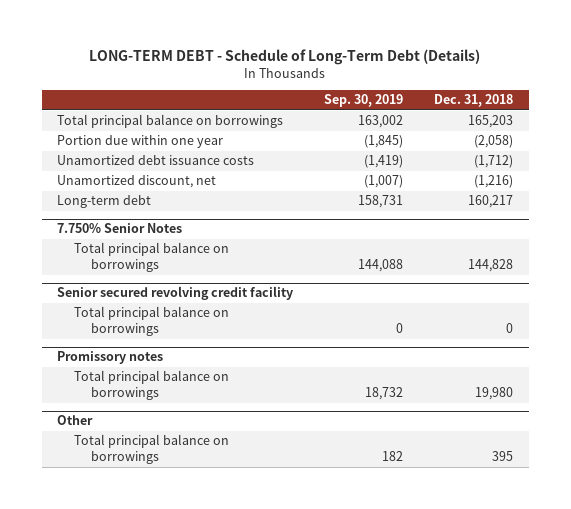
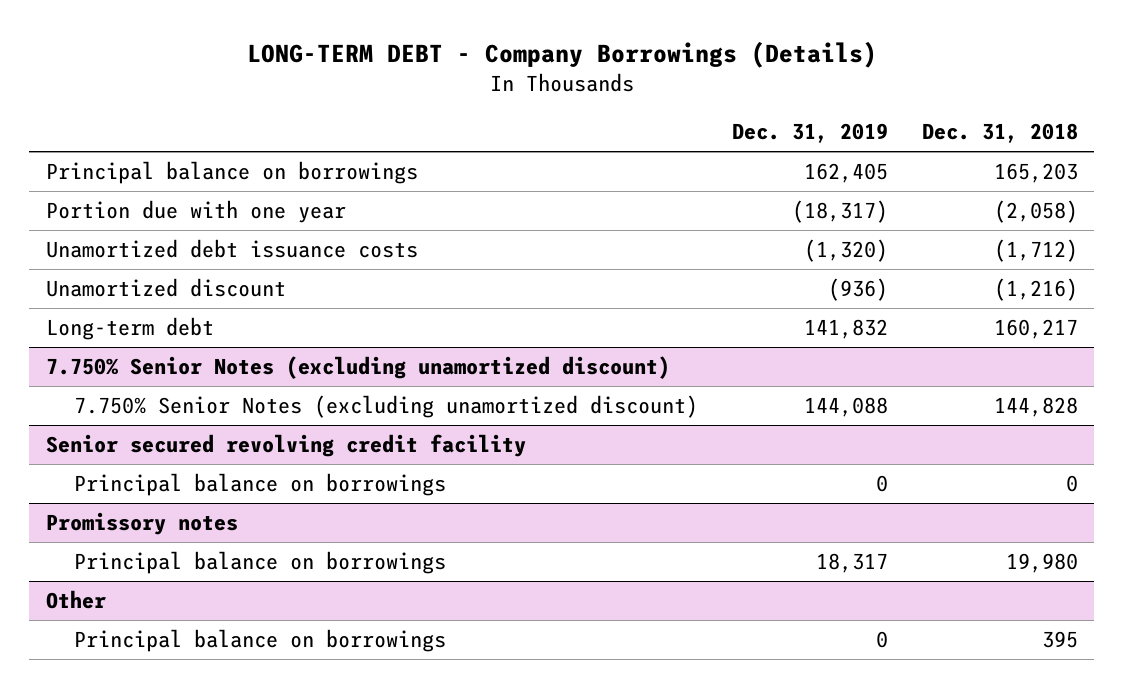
- LONG-TERM DEBT - Schedule of Long-Term Debt (Details)
+ LONG-TERM DEBT - Company Borrowings (Details)
- | Sep. 30, 2019 | Dec. 31, 2018
+ | Dec. 31, 2019 | Dec. 31, 2018
- Total principal balance on borrowings | 163,002 | 165,203
- Portion due within one year | (1,845) | (2,058)
+ Principal balance on borrowings | 162,405 | 165,203
+ Portion due with one year | (18,317) | (2,058)
- Unamortized discount, net | (1,007) | (1,216)
+ Unamortized discount | (936) | (1,216)
- 7.750% Senior Notes
- Total principal balance on borrowings | 144,088 | 144,828
+ 7.750% Senior Notes (excluding unamortized discount)
+ 7.750% Senior Notes (excluding unamortized discount) | 144,088 | 144,828
@ Senior secured revolving credit facility
- Total principal balance on borrowings | 0 | 0
+ Principal balance on borrowings | 0 | 0
@ Promissory notes
- Total principal balance on borrowings | 18,732 | 19,980
+ Principal balance on borrowings | 18,317 | 19,980
@ Other
- Total principal balance on borrowings | 182 | 395
+ Principal balance on borrowings | 0 | 395

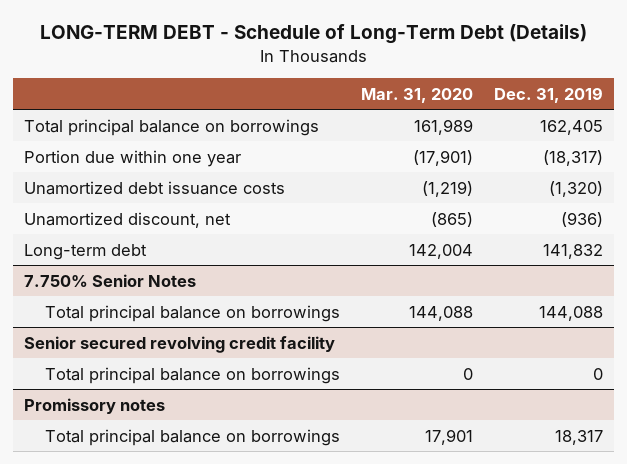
- LONG-TERM DEBT - Company Borrowings (Details)
+ LONG-TERM DEBT - Schedule of Long-Term Debt (Details)
- | Dec. 31, 2019 | Dec. 31, 2018
+ | Mar. 31, 2020 | Dec. 31, 2019
- Principal balance on borrowings | 162,405 | 165,203
- Portion due with one year | (18,317) | (2,058)
+ Total principal balance on borrowings | 161,989 | 162,405
+ Portion due within one year | (17,901) | (18,317)
- Unamortized discount | (936) | (1,216)
+ Unamortized discount, net | (865) | (936)
- 7.750% Senior Notes (excluding unamortized discount)
- 7.750% Senior Notes (excluding unamortized discount) | 144,088 | 144,828
+ 7.750% Senior Notes
+ Total principal balance on borrowings | 144,088 | 144,088
@ Senior secured revolving credit facility
- Principal balance on borrowings | 0 | 0
+ Total principal balance on borrowings | 0 | 0
@ Promissory notes
- Principal balance on borrowings | 18,317 | 19,980
- Other
- Principal balance on borrowings | 0 | 395
@ Promissory notes
+ Total principal balance on borrowings | 17,901 | 18,317

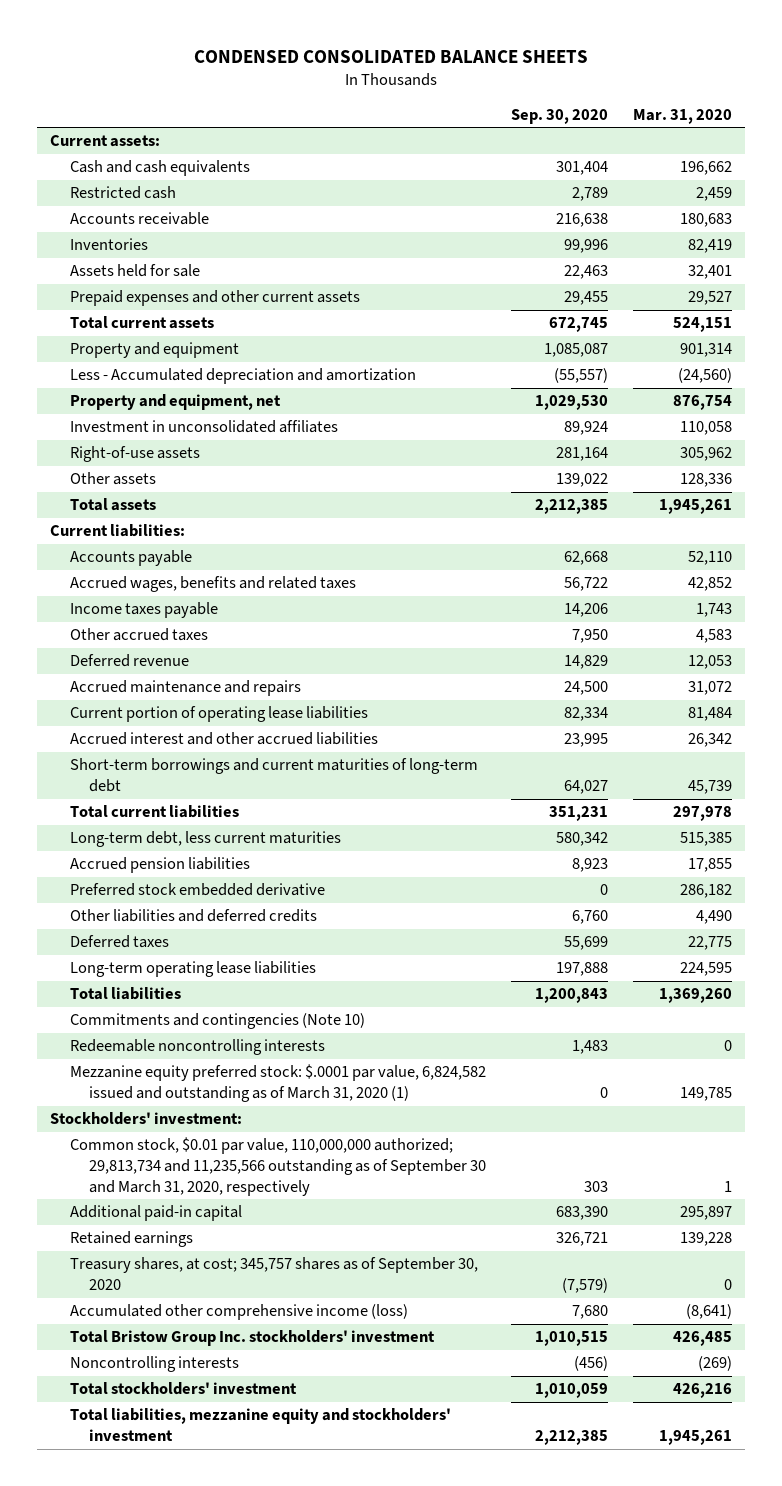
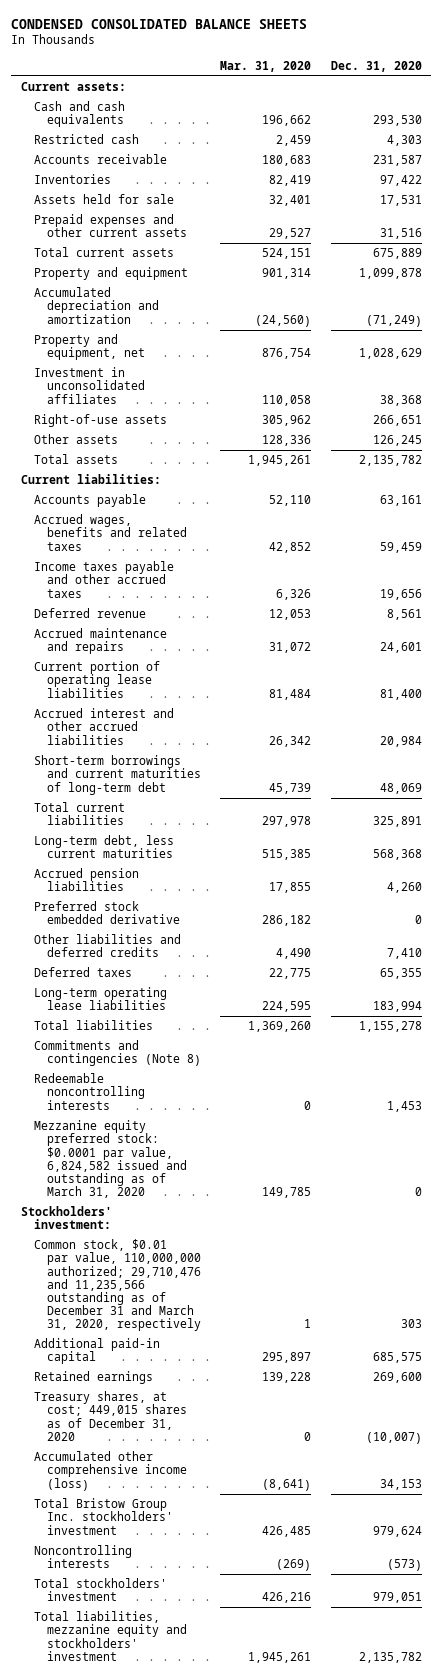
- | Sep. 30, 2020 | Mar. 31, 2020
+ | Mar. 31, 2020 | Dec. 31, 2020
- Less - Accumulated depreciation and amortization | (55,557) | (24,560)
+ Accumulated depreciation and amortization | (24,560) | (71,249)
- Income taxes payable | 14,206 | 1,743
- Other accrued taxes | 7,950 | 4,583
+ Income taxes payable and other accrued taxes | 6,326 | 19,656
- Commitments and contingencies (Note 10)
+ Commitments and contingencies (Note 8)
- Mezzanine equity preferred stock: $.0001 par value, 6,824,582 issued and outstanding as of March 31, 2020 (1) | 0 | 149,785
+ Mezzanine equity preferred stock: $0.0001 par value, 6,824,582 issued and outstanding as of March 31, 2020 | 149,785 | 0
- Common stock, $0.01 par value, 110,000,000 authorized; 29,813,734 and 11,235,566 outstanding as of September 30 and March 31, 2020, respectively | 303 | 1
+ Common stock, $0.01 par value, 110,000,000 authorized; 29,710,476 and 11,235,566 outstanding as of December 31 and March 31, 2020, respectively | 1 | 303
- Treasury shares, at cost; 345,757 shares as of September 30, 2020 | (7,579) | 0
+ Treasury shares, at cost; 449,015 shares as of December 31, 2020 | 0 | (10,007)

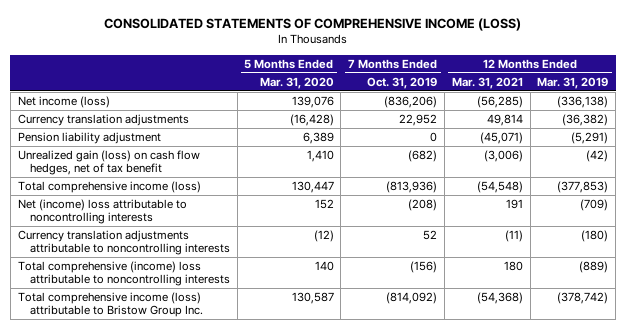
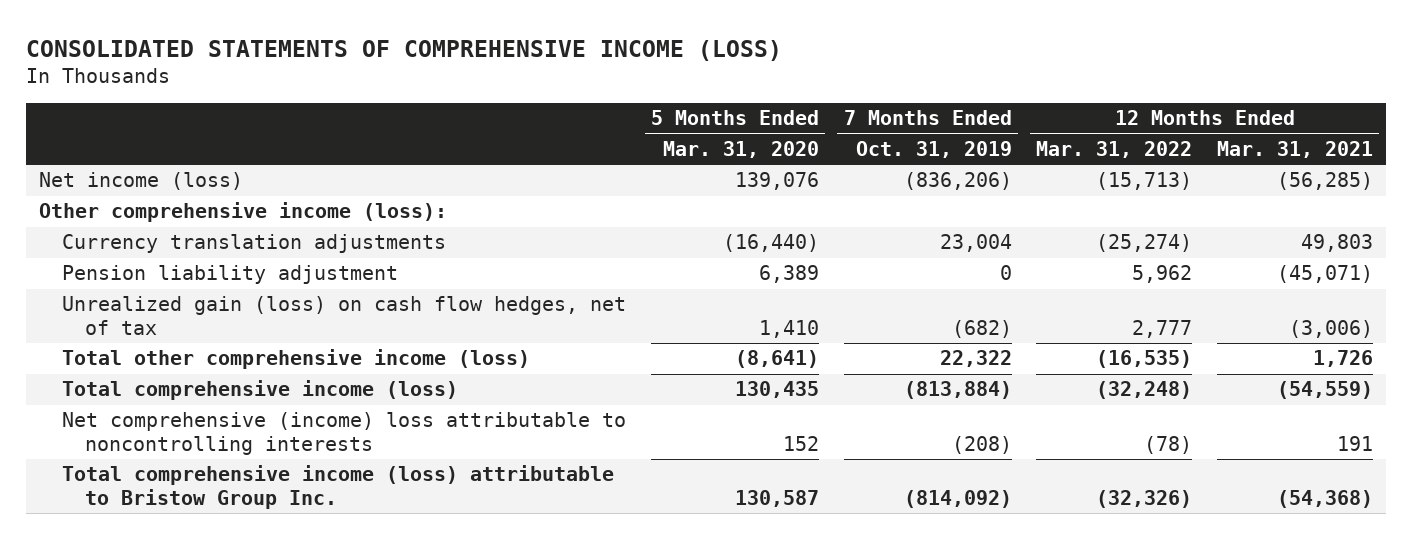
- | 5 Months Ended Mar. 31, 2020 | 7 Months Ended Oct. 31, 2019 | 12 Months Ended Mar. 31, 2021 | 12 Months Ended Mar. 31, 2019
+ | 5 Months Ended Mar. 31, 2020 | 7 Months Ended Oct. 31, 2019 | 12 Months Ended Mar. 31, 2022 | 12 Months Ended Mar. 31, 2021
- Currency translation adjustments | (16,428) | 22,952 | 49,814 | (36,382)
+ Other comprehensive income (loss):
+ Currency translation adjustments | (16,440) | 23,004 | (25,274) | 49,803
- Unrealized gain (loss) on cash flow hedges, net of tax benefit | 1,410 | (682) | (3,006) | (42)
- Total comprehensive income (loss) | 130,447 | (813,936) | (54,548) | (377,853)
- Net (income) loss attributable to noncontrolling interests | 152 | (208) | 191 | (709)
- Currency translation adjustments attributable to noncontrolling interests | (12) | 52 | (11) | (180)
- Total comprehensive (income) loss attributable to noncontrolling interests | 140 | (156) | 180 | (889)
+ Unrealized gain (loss) on cash flow hedges, net of tax | 1,410 | (682) | 2,777 | (3,006)
+ Total other comprehensive income (loss) | (8,641) | 22,322 | (16,535) | 1,726
+ Total comprehensive income (loss) | 130,435 | (813,884) | (32,248) | (54,559)
+ Net comprehensive (income) loss attributable to noncontrolling interests | 152 | (208) | (78) | 191

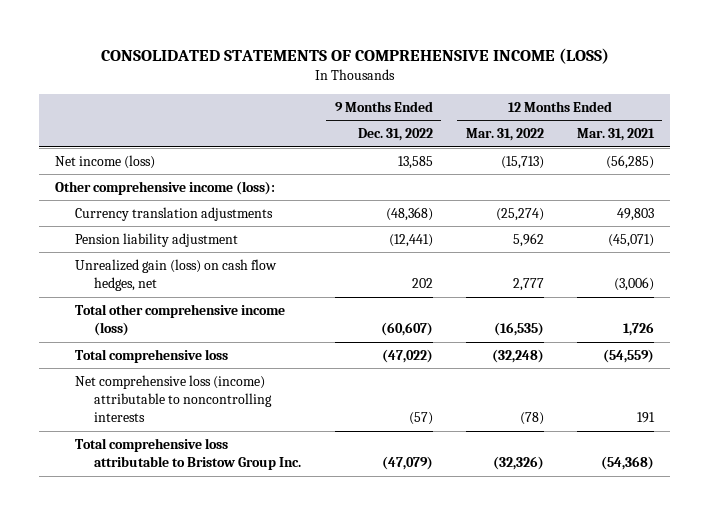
- | 5 Months Ended Mar. 31, 2020 | 7 Months Ended Oct. 31, 2019 | 12 Months Ended Mar. 31, 2022 | 12 Months Ended Mar. 31, 2021
+ | 9 Months Ended Dec. 31, 2022 | 12 Months Ended Mar. 31, 2022 | 12 Months Ended Mar. 31, 2021
- Unrealized gain (loss) on cash flow hedges, net of tax | 1,410 | (682) | 2,777 | (3,006)
+ Unrealized gain (loss) on cash flow hedges, net | 202 | 2,777 | (3,006)
- Total comprehensive income (loss) | 130,435 | (813,884) | (32,248) | (54,559)
- Net comprehensive (income) loss attributable to noncontrolling interests | 152 | (208) | (78) | 191
- Total comprehensive income (loss) attributable to Bristow Group Inc. | 130,587 | (814,092) | (32,326) | (54,368)
+ Total comprehensive loss | (47,022) | (32,248) | (54,559)
+ Net comprehensive loss (income) attributable to noncontrolling interests | (57) | (78) | 191
+ Total comprehensive loss attributable to Bristow Group Inc. | (47,079) | (32,326) | (54,368)

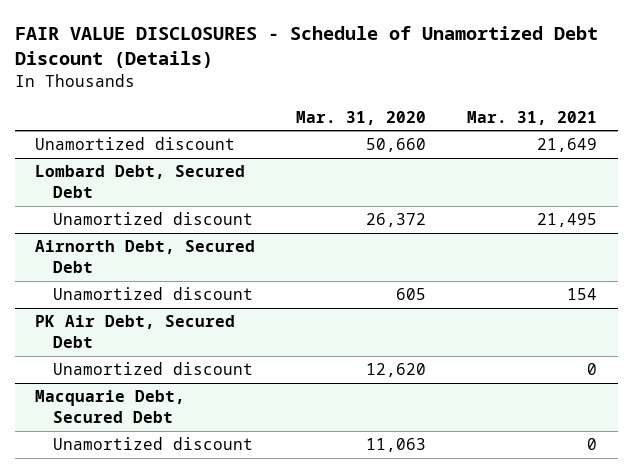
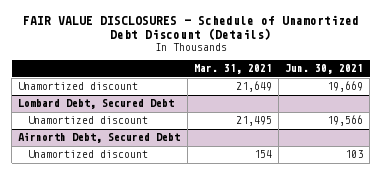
- | Mar. 31, 2020 | Mar. 31, 2021
+ | Mar. 31, 2021 | Jun. 30, 2021
- PK Air Debt, Secured Debt
- Unamortized discount | 12,620 | 0
- Macquarie Debt, Secured Debt
- Unamortized discount | 11,063 | 0

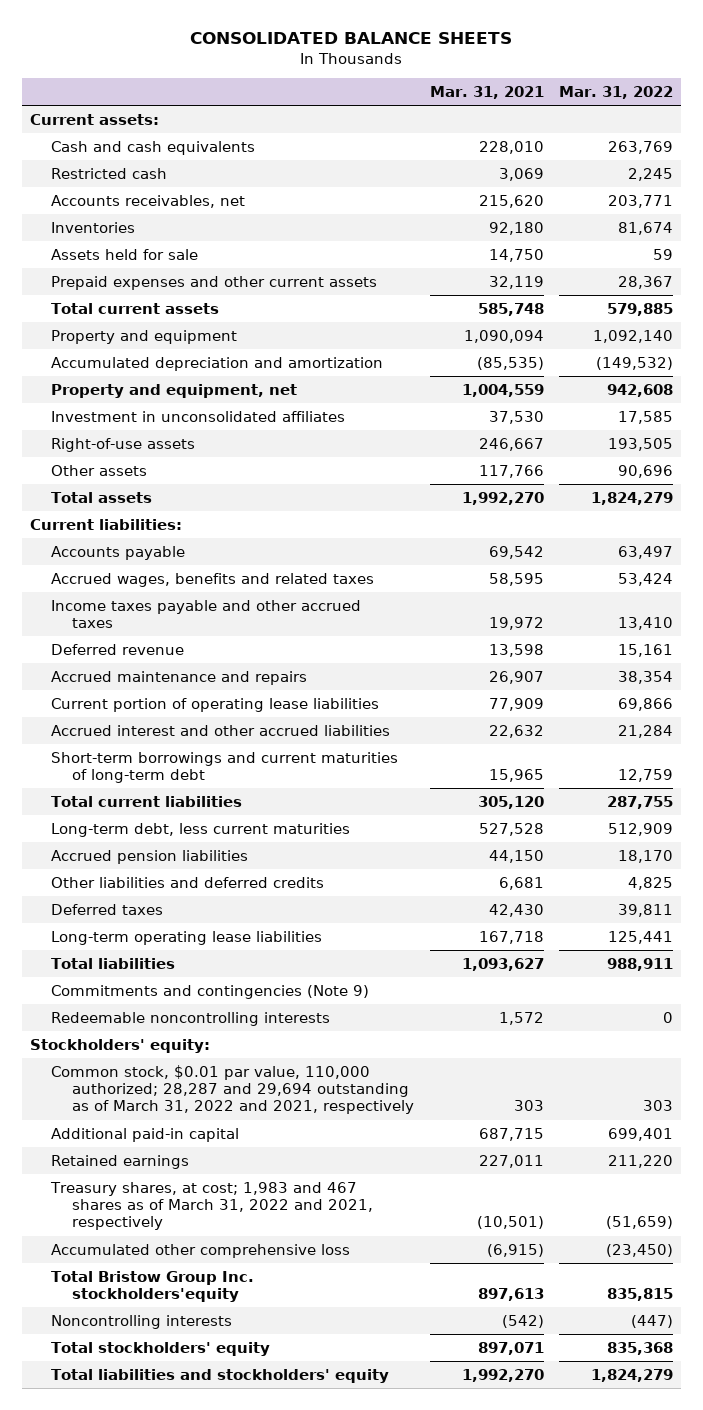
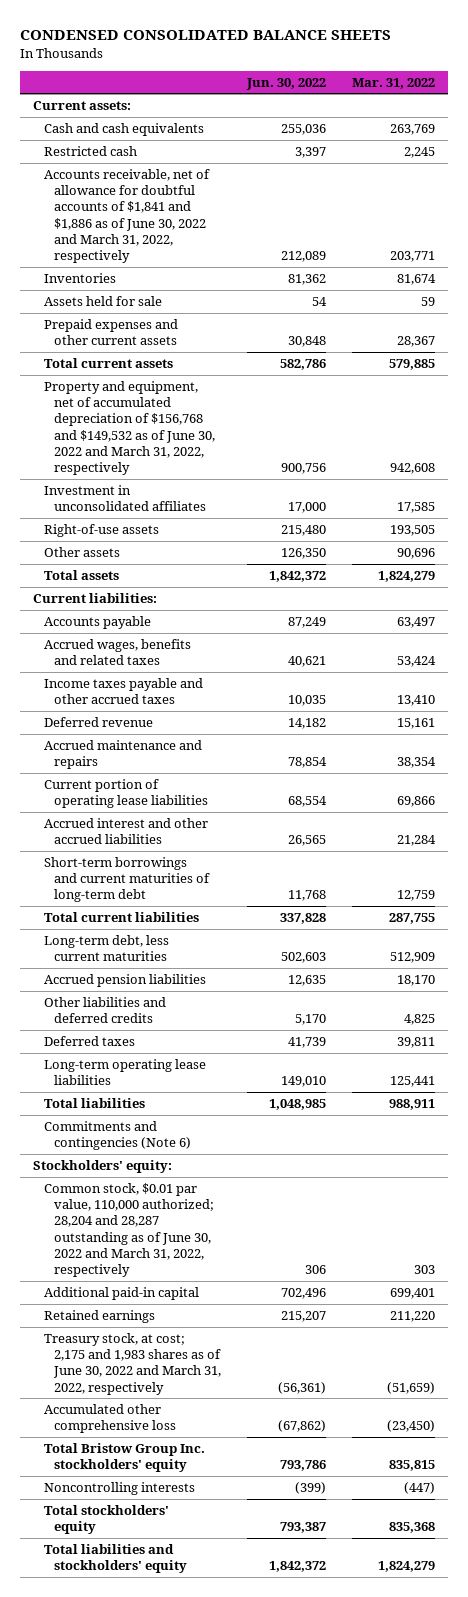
- CONSOLIDATED BALANCE SHEETS
+ CONDENSED CONSOLIDATED BALANCE SHEETS
- | Mar. 31, 2021 | Mar. 31, 2022
+ | Jun. 30, 2022 | Mar. 31, 2022
- Accounts receivables, net | 215,620 | 203,771
+ Accounts receivable, net of allowance for doubtful accounts of $1,841 and $1,886 as of June 30, 2022 and March 31, 2022, respectively | 212,089 | 203,771
- Property and equipment | 1,090,094 | 1,092,140
- Accumulated depreciation and amortization | (85,535) | (149,532)
- Property and equipment, net | 1,004,559 | 942,608
+ Property and equipment, net of accumulated depreciation of $156,768 and $149,532 as of June 30, 2022 and March 31, 2022, respectively | 900,756 | 942,608
- Commitments and contingencies (Note 9)
- Redeemable noncontrolling interests | 1,572 | 0
+ Commitments and contingencies (Note 6)
- Common stock, $0.01 par value, 110,000 authorized; 28,287 and 29,694 outstanding as of March 31, 2022 and 2021, respectively | 303 | 303
+ Common stock, $0.01 par value, 110,000 authorized; 28,204 and 28,287 outstanding as of June 30, 2022 and March 31, 2022, respectively | 306 | 303
- Treasury shares, at cost; 1,983 and 467 shares as of March 31, 2022 and 2021, respectively | (10,501) | (51,659)
+ Treasury stock, at cost; 2,175 and 1,983 shares as of June 30, 2022 and March 31, 2022, respectively | (56,361) | (51,659)
- Total Bristow Group Inc. stockholders'equity | 897,613 | 835,815
+ Total Bristow Group Inc. stockholders' equity | 793,786 | 835,815

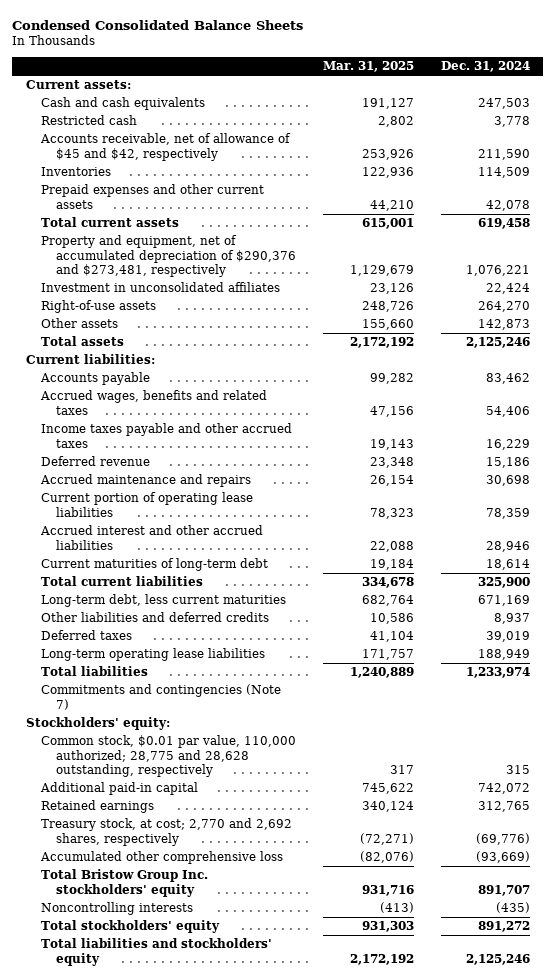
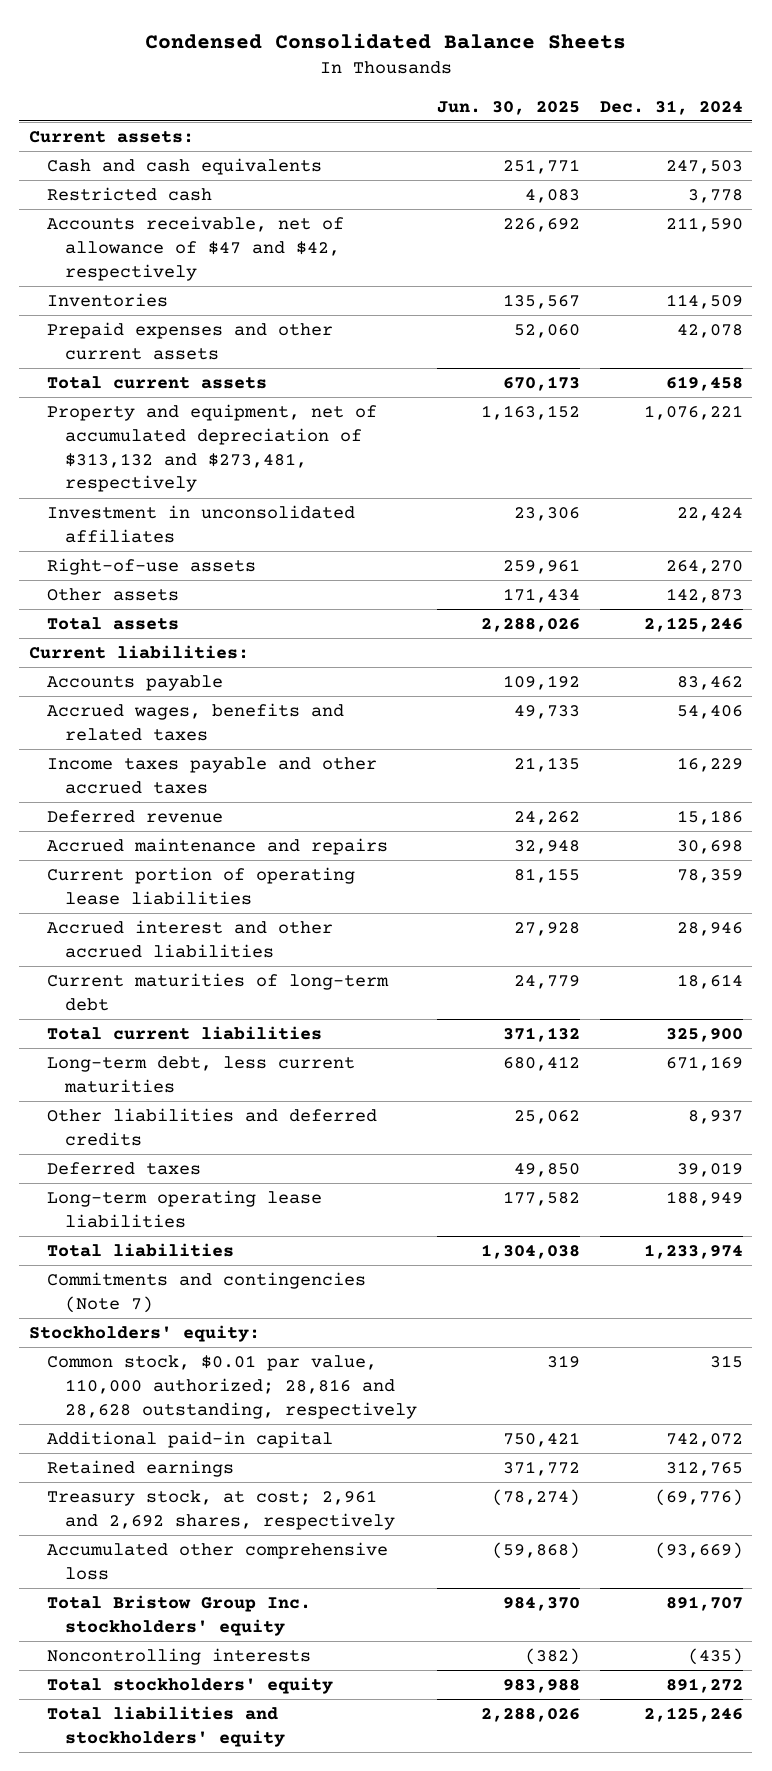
- | Mar. 31, 2025 | Dec. 31, 2024
+ | Jun. 30, 2025 | Dec. 31, 2024
- Accounts receivable, net of allowance of $45 and $42, respectively | 253,926 | 211,590
+ Accounts receivable, net of allowance of $47 and $42, respectively | 226,692 | 211,590
- Property and equipment, net of accumulated depreciation of $290,376 and $273,481, respectively | 1,129,679 | 1,076,221
+ Property and equipment, net of accumulated depreciation of $313,132 and $273,481, respectively | 1,163,152 | 1,076,221
- Common stock, $0.01 par value, 110,000 authorized; 28,775 and 28,628 outstanding, respectively | 317 | 315
+ Common stock, $0.01 par value, 110,000 authorized; 28,816 and 28,628 outstanding, respectively | 319 | 315
- Treasury stock, at cost; 2,770 and 2,692 shares, respectively | (72,271) | (69,776)
+ Treasury stock, at cost; 2,961 and 2,692 shares, respectively | (78,274) | (69,776)

